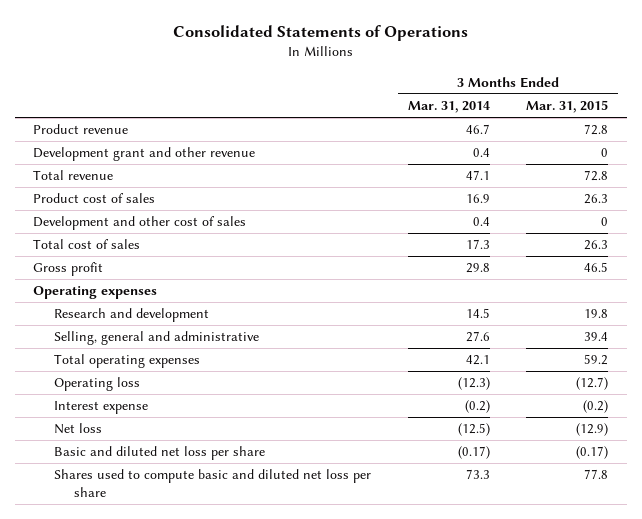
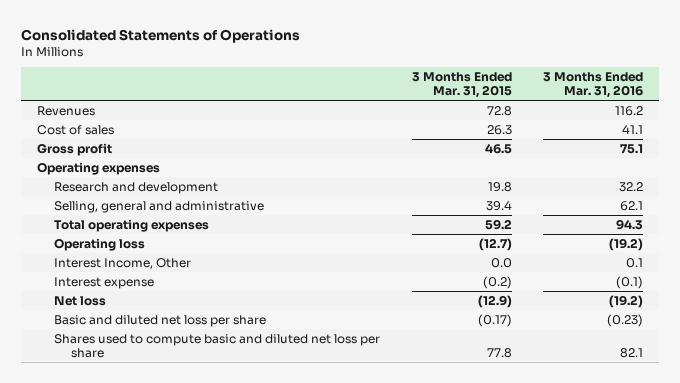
- | 3 Months Ended Mar. 31, 2014 | 3 Months Ended Mar. 31, 2015
+ | 3 Months Ended Mar. 31, 2015 | 3 Months Ended Mar. 31, 2016
- Product revenue | 46.7 | 72.8
- Development grant and other revenue | 0.4 | 0
- Total revenue | 47.1 | 72.8
- Product cost of sales | 16.9 | 26.3
- Development and other cost of sales | 0.4 | 0
- Total cost of sales | 17.3 | 26.3
+ Revenues | 72.8 | 116.2
+ Cost of sales | 26.3 | 41.1
+ Interest Income, Other | 0.0 | 0.1

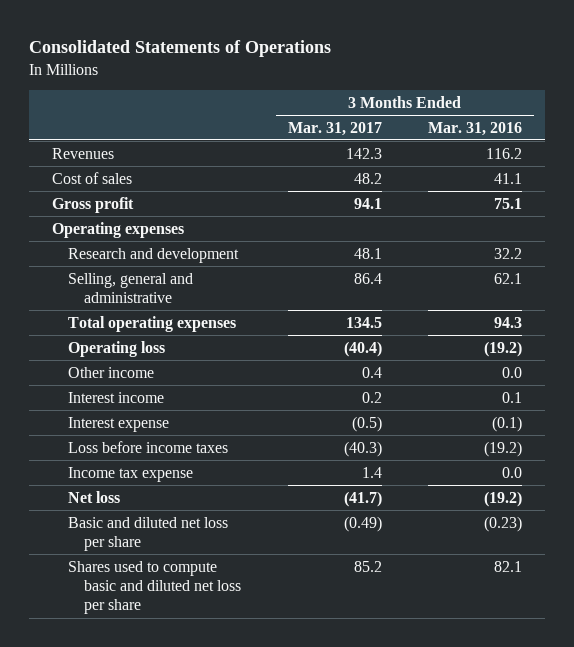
- | 3 Months Ended Mar. 31, 2015 | 3 Months Ended Mar. 31, 2016
+ | 3 Months Ended Mar. 31, 2017 | 3 Months Ended Mar. 31, 2016
- Interest Income, Other | 0.0 | 0.1
+ Other income | 0.4 | 0.0
+ Interest income | 0.2 | 0.1
+ Loss before income taxes | (40.3) | (19.2)
+ Income tax expense | 1.4 | 0.0

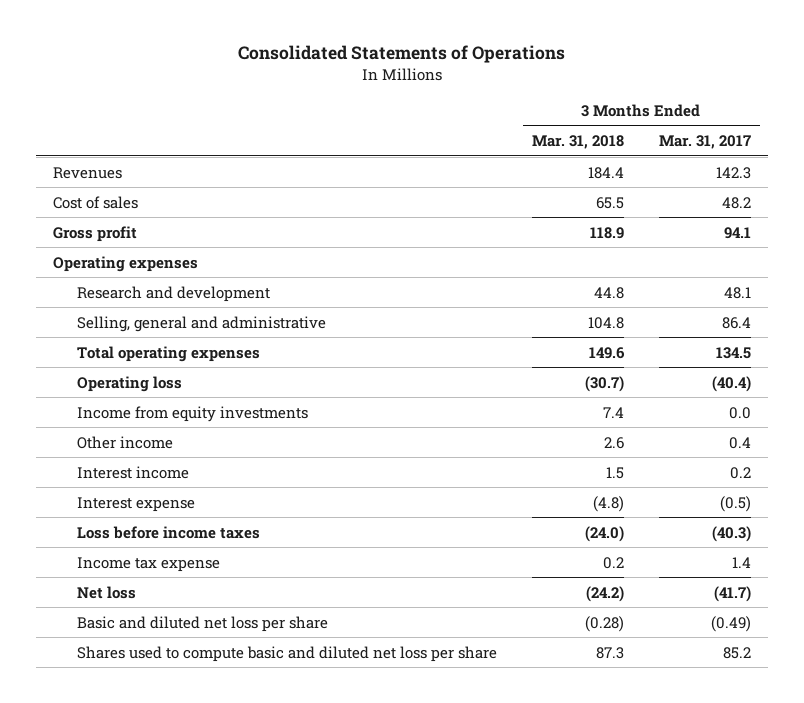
- | 3 Months Ended Mar. 31, 2017 | 3 Months Ended Mar. 31, 2016
+ | 3 Months Ended Mar. 31, 2018 | 3 Months Ended Mar. 31, 2017
+ Income from equity investments | 7.4 | 0.0

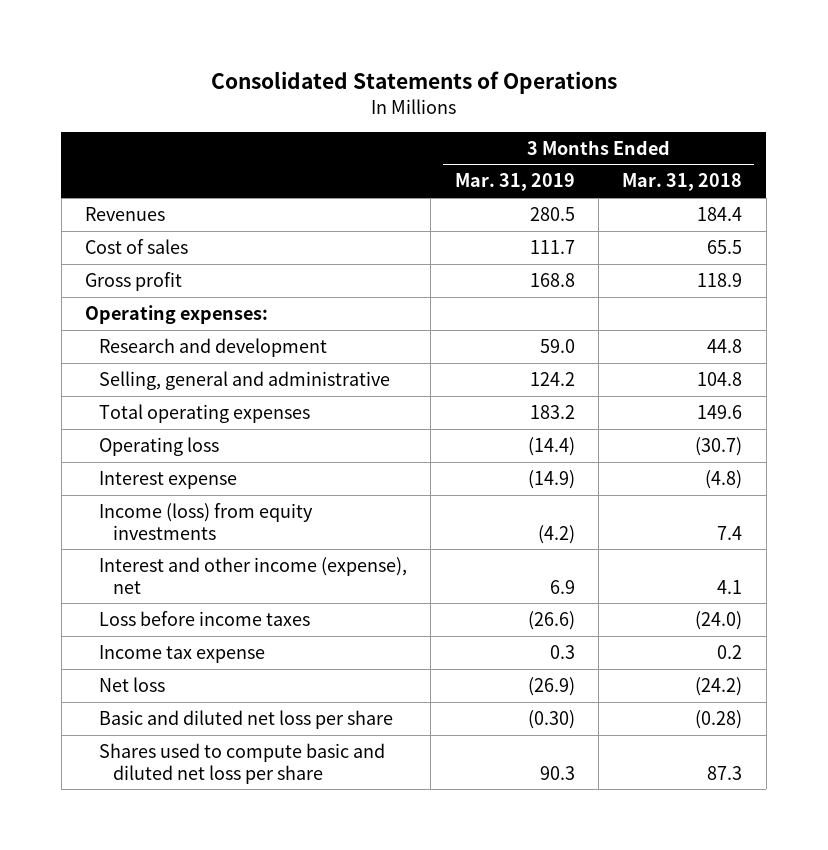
- | 3 Months Ended Mar. 31, 2018 | 3 Months Ended Mar. 31, 2017
+ | 3 Months Ended Mar. 31, 2019 | 3 Months Ended Mar. 31, 2018
- Operating expenses
+ Operating expenses:
- Income from equity investments | 7.4 | 0.0
- Other income | 2.6 | 0.4
- Interest income | 1.5 | 0.2
+ Income (loss) from equity investments | (4.2) | 7.4
+ Interest and other income (expense), net | 6.9 | 4.1

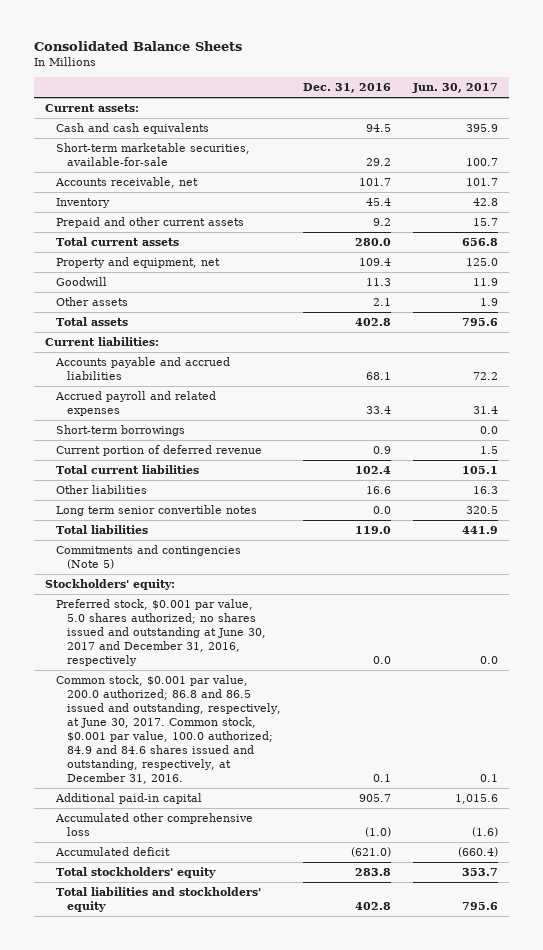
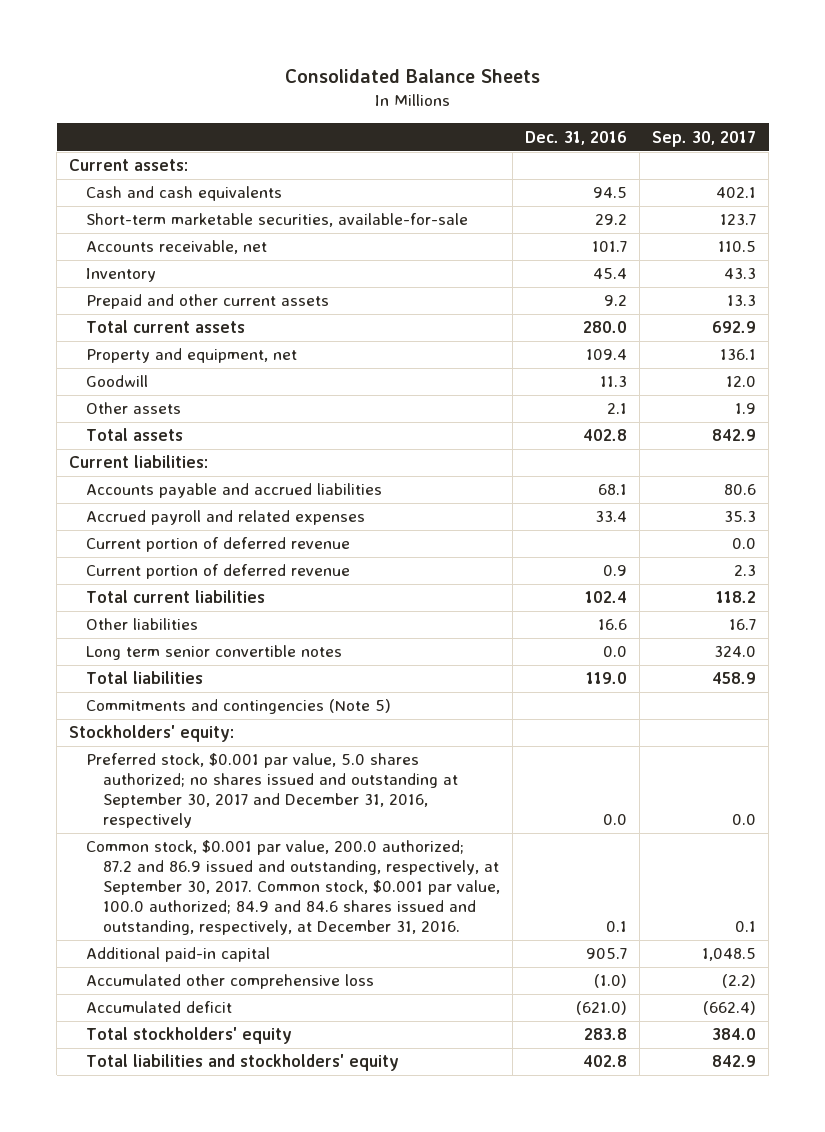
- | Dec. 31, 2016 | Jun. 30, 2017
+ | Dec. 31, 2016 | Sep. 30, 2017
- Short-term borrowings | | 0.0
+ Current portion of deferred revenue | | 0.0
- Preferred stock, $0.001 par value, 5.0 shares authorized; no shares issued and outstanding at June 30, 2017 and December 31, 2016, respectively | 0.0 | 0.0
- Common stock, $0.001 par value, 200.0 authorized; 86.8 and 86.5 issued and outstanding, respectively, at June 30, 2017. Common stock, $0.001 par value, 100.0 authorized; 84.9 and 84.6 shares issued and outstanding, respectively, at December 31, 2016. | 0.1 | 0.1
+ Preferred stock, $0.001 par value, 5.0 shares authorized; no shares issued and outstanding at September 30, 2017 and December 31, 2016, respectively | 0.0 | 0.0
+ Common stock, $0.001 par value, 200.0 authorized; 87.2 and 86.9 issued and outstanding, respectively, at September 30, 2017. Common stock, $0.001 par value, 100.0 authorized; 84.9 and 84.6 shares issued and outstanding, respectively, at December 31, 2016. | 0.1 | 0.1

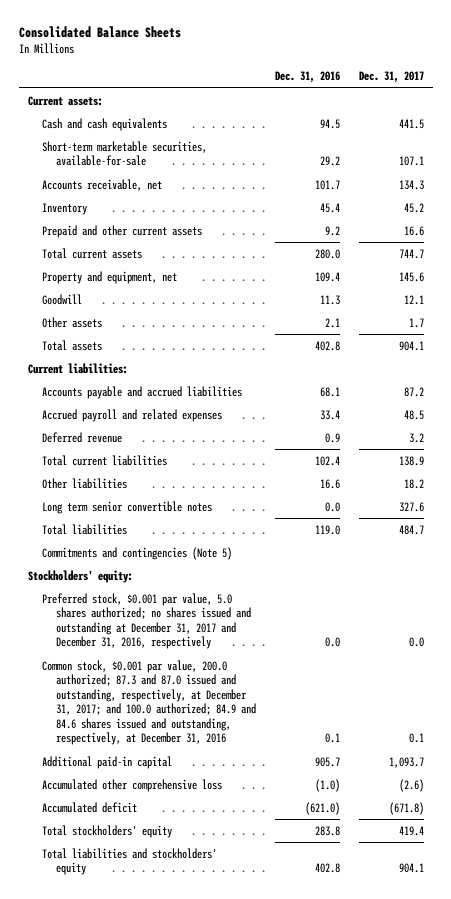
- | Dec. 31, 2016 | Sep. 30, 2017
+ | Dec. 31, 2016 | Dec. 31, 2017
- Current portion of deferred revenue | | 0.0
- Current portion of deferred revenue | 0.9 | 2.3
+ Deferred revenue | 0.9 | 3.2
- Preferred stock, $0.001 par value, 5.0 shares authorized; no shares issued and outstanding at September 30, 2017 and December 31, 2016, respectively | 0.0 | 0.0
- Common stock, $0.001 par value, 200.0 authorized; 87.2 and 86.9 issued and outstanding, respectively, at September 30, 2017. Common stock, $0.001 par value, 100.0 authorized; 84.9 and 84.6 shares issued and outstanding, respectively, at December 31, 2016. | 0.1 | 0.1
+ Preferred stock, $0.001 par value, 5.0 shares authorized; no shares issued and outstanding at December 31, 2017 and December 31, 2016, respectively | 0.0 | 0.0
+ Common stock, $0.001 par value, 200.0 authorized; 87.3 and 87.0 issued and outstanding, respectively, at December 31, 2017; and 100.0 authorized; 84.9 and 84.6 shares issued and outstanding, respectively, at December 31, 2016 | 0.1 | 0.1

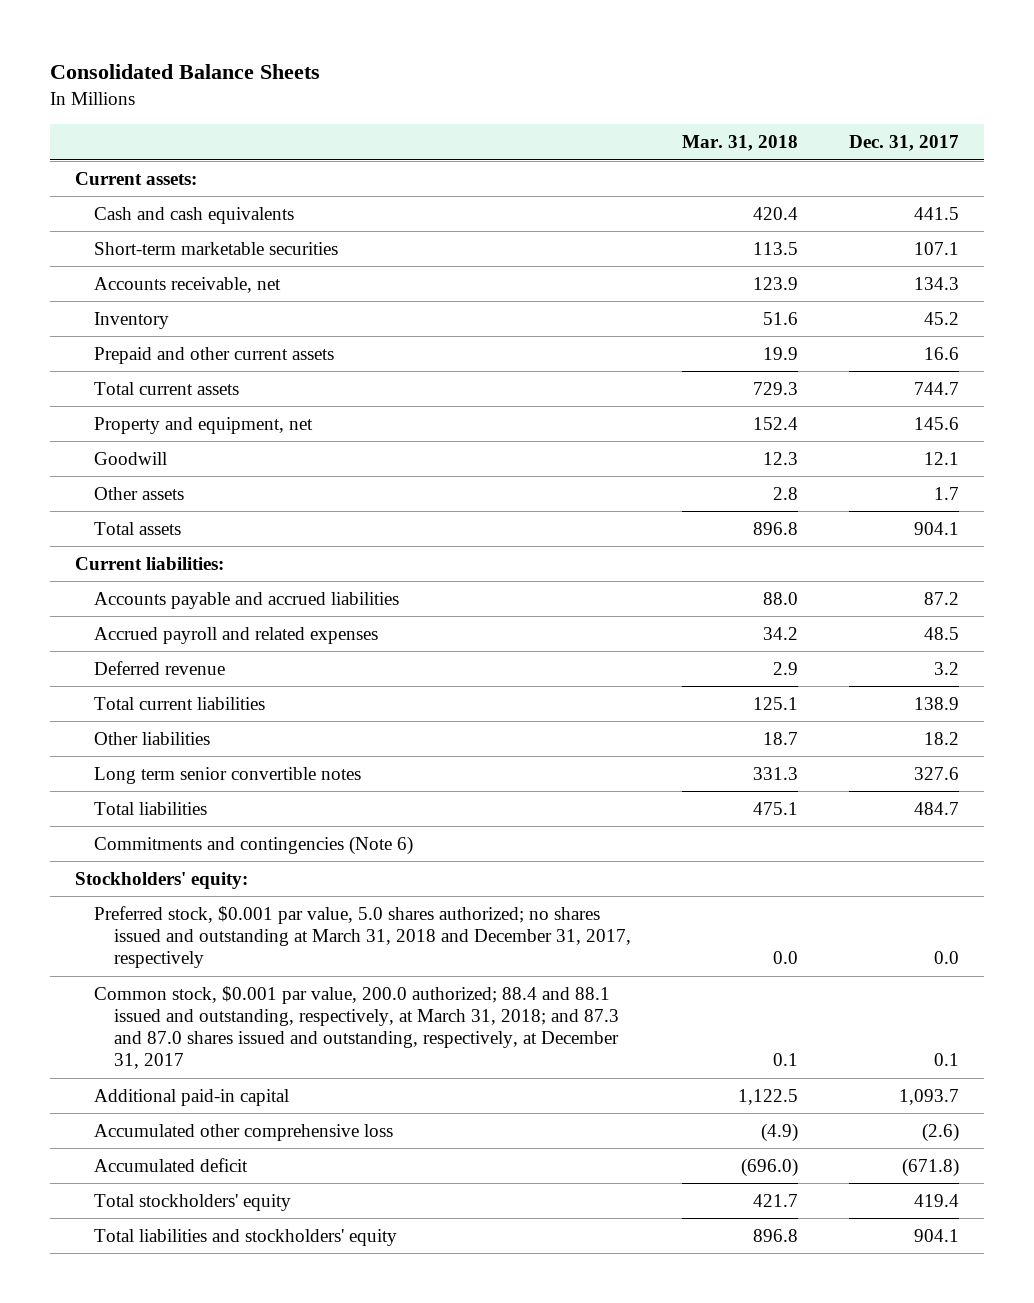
- | Dec. 31, 2016 | Dec. 31, 2017
+ | Mar. 31, 2018 | Dec. 31, 2017
- Short-term marketable securities, available-for-sale | 29.2 | 107.1
+ Short-term marketable securities | 113.5 | 107.1
- Commitments and contingencies (Note 5)
+ Commitments and contingencies (Note 6)
- Preferred stock, $0.001 par value, 5.0 shares authorized; no shares issued and outstanding at December 31, 2017 and December 31, 2016, respectively | 0.0 | 0.0
- Common stock, $0.001 par value, 200.0 authorized; 87.3 and 87.0 issued and outstanding, respectively, at December 31, 2017; and 100.0 authorized; 84.9 and 84.6 shares issued and outstanding, respectively, at December 31, 2016 | 0.1 | 0.1
+ Preferred stock, $0.001 par value, 5.0 shares authorized; no shares issued and outstanding at March 31, 2018 and December 31, 2017, respectively | 0.0 | 0.0
+ Common stock, $0.001 par value, 200.0 authorized; 88.4 and 88.1 issued and outstanding, respectively, at March 31, 2018; and 87.3 and 87.0 shares issued and outstanding, respectively, at December 31, 2017 | 0.1 | 0.1

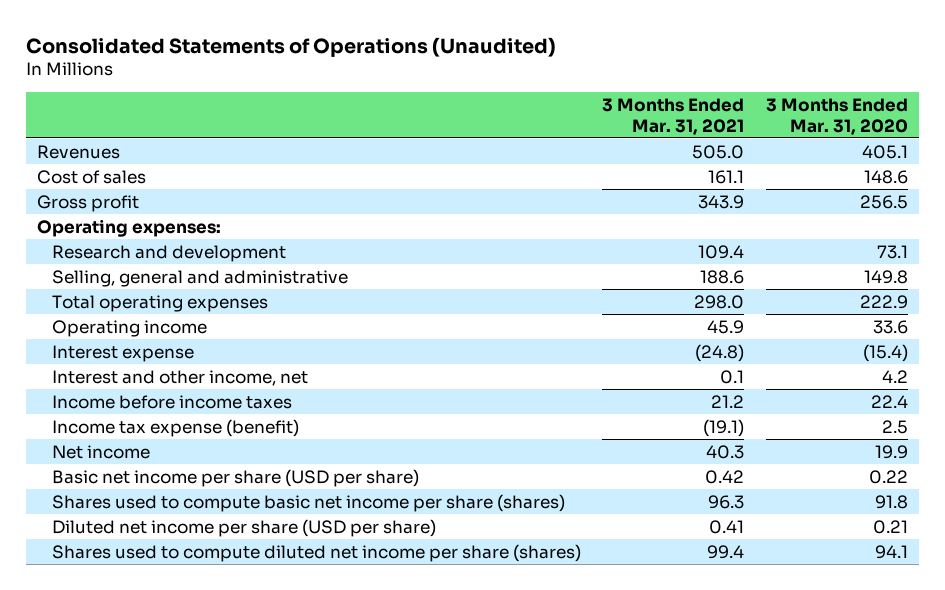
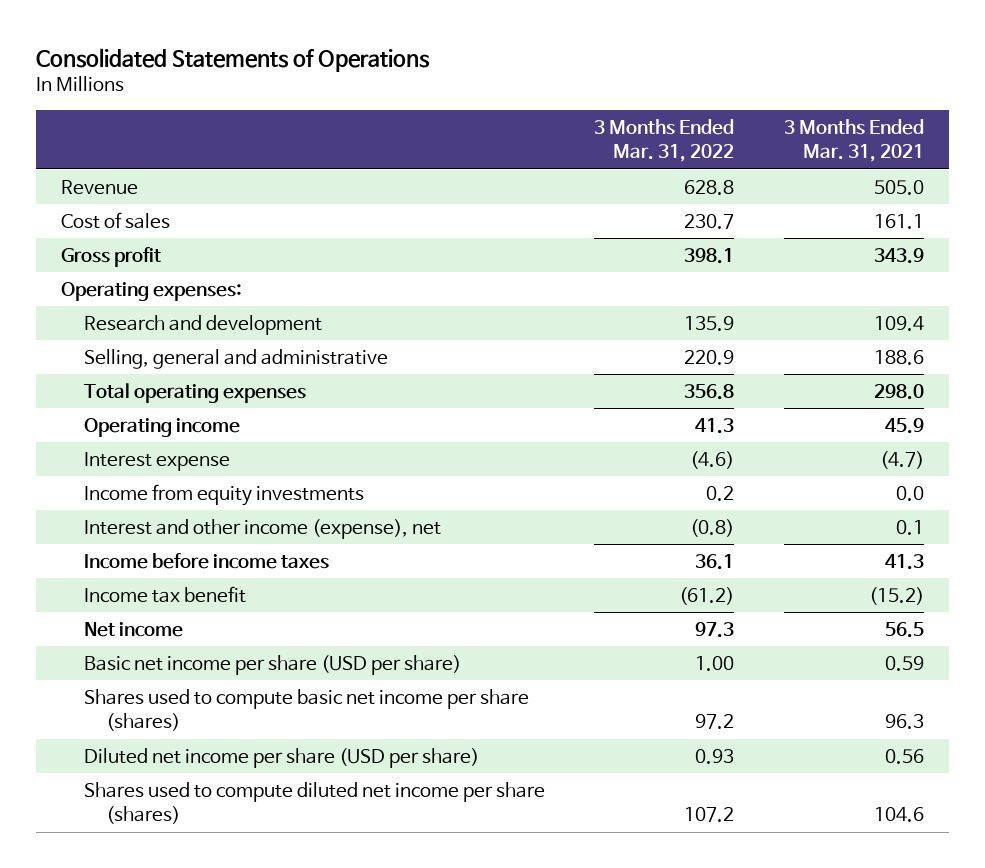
- Consolidated Statements of Operations (Unaudited)
+ Consolidated Statements of Operations
- | 3 Months Ended Mar. 31, 2021 | 3 Months Ended Mar. 31, 2020
+ | 3 Months Ended Mar. 31, 2022 | 3 Months Ended Mar. 31, 2021
- Revenues | 505.0 | 405.1
+ Revenue | 628.8 | 505.0
- Interest expense | (24.8) | (15.4)
- Interest and other income, net | 0.1 | 4.2
- Income before income taxes | 21.2 | 22.4
- Income tax expense (benefit) | (19.1) | 2.5
- Net income | 40.3 | 19.9
- Basic net income per share (USD per share) | 0.42 | 0.22
+ Interest expense | (4.6) | (4.7)
+ Income from equity investments | 0.2 | 0.0
+ Interest and other income (expense), net | (0.8) | 0.1
+ Income before income taxes | 36.1 | 41.3
+ Income tax benefit | (61.2) | (15.2)
+ Net income | 97.3 | 56.5
+ Basic net income per share (USD per share) | 1.00 | 0.59
- Diluted net income per share (USD per share) | 0.41 | 0.21
- Shares used to compute diluted net income per share (shares) | 99.4 | 94.1
+ Diluted net income per share (USD per share) | 0.93 | 0.56
+ Shares used to compute diluted net income per share (shares) | 107.2 | 104.6

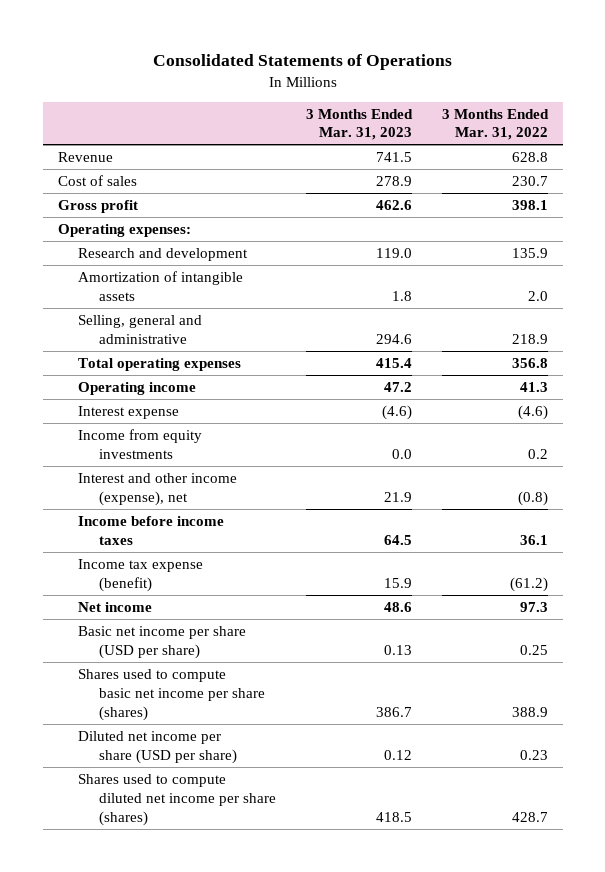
- | 3 Months Ended Mar. 31, 2022 | 3 Months Ended Mar. 31, 2021
+ | 3 Months Ended Mar. 31, 2023 | 3 Months Ended Mar. 31, 2022
- Selling, general and administrative | 220.9 | 188.6
+ Amortization of intangible assets | 1.8 | 2.0
+ Selling, general and administrative | 294.6 | 218.9
- Income tax benefit | (61.2) | (15.2)
+ Income tax expense (benefit) | 15.9 | (61.2)
- Basic net income per share (USD per share) | 1.00 | 0.59
- Shares used to compute basic net income per share (shares) | 97.2 | 96.3
- Diluted net income per share (USD per share) | 0.93 | 0.56
- Shares used to compute diluted net income per share (shares) | 107.2 | 104.6
+ Basic net income per share (USD per share) | 0.13 | 0.25
+ Shares used to compute basic net income per share (shares) | 386.7 | 388.9
+ Diluted net income per share (USD per share) | 0.12 | 0.23
+ Shares used to compute diluted net income per share (shares) | 418.5 | 428.7

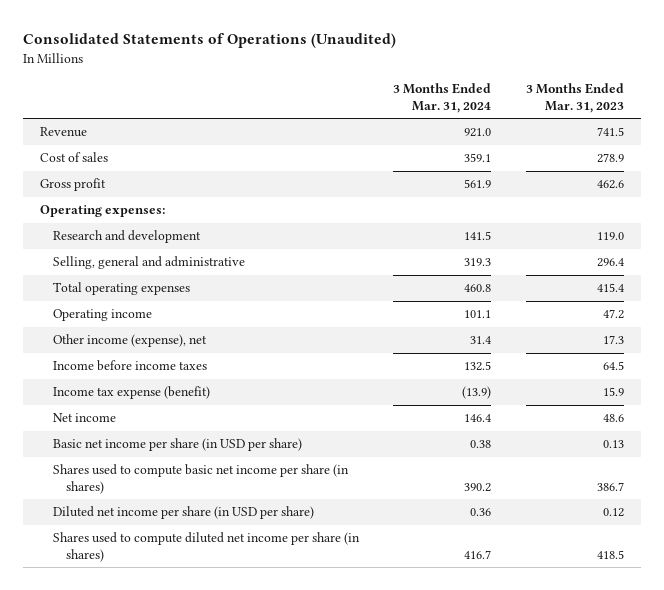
- Consolidated Statements of Operations
+ Consolidated Statements of Operations (Unaudited)
- | 3 Months Ended Mar. 31, 2023 | 3 Months Ended Mar. 31, 2022
+ | 3 Months Ended Mar. 31, 2024 | 3 Months Ended Mar. 31, 2023
- Amortization of intangible assets | 1.8 | 2.0
- Selling, general and administrative | 294.6 | 218.9
+ Selling, general and administrative | 319.3 | 296.4
- Interest expense | (4.6) | (4.6)
- Income from equity investments | 0.0 | 0.2
- Interest and other income (expense), net | 21.9 | (0.8)
+ Other income (expense), net | 31.4 | 17.3
- Basic net income per share (USD per share) | 0.13 | 0.25
- Shares used to compute basic net income per share (shares) | 386.7 | 388.9
- Diluted net income per share (USD per share) | 0.12 | 0.23
- Shares used to compute diluted net income per share (shares) | 418.5 | 428.7
+ Basic net income per share (in USD per share) | 0.38 | 0.13
+ Shares used to compute basic net income per share (in shares) | 390.2 | 386.7
+ Diluted net income per share (in USD per share) | 0.36 | 0.12
+ Shares used to compute diluted net income per share (in shares) | 416.7 | 418.5

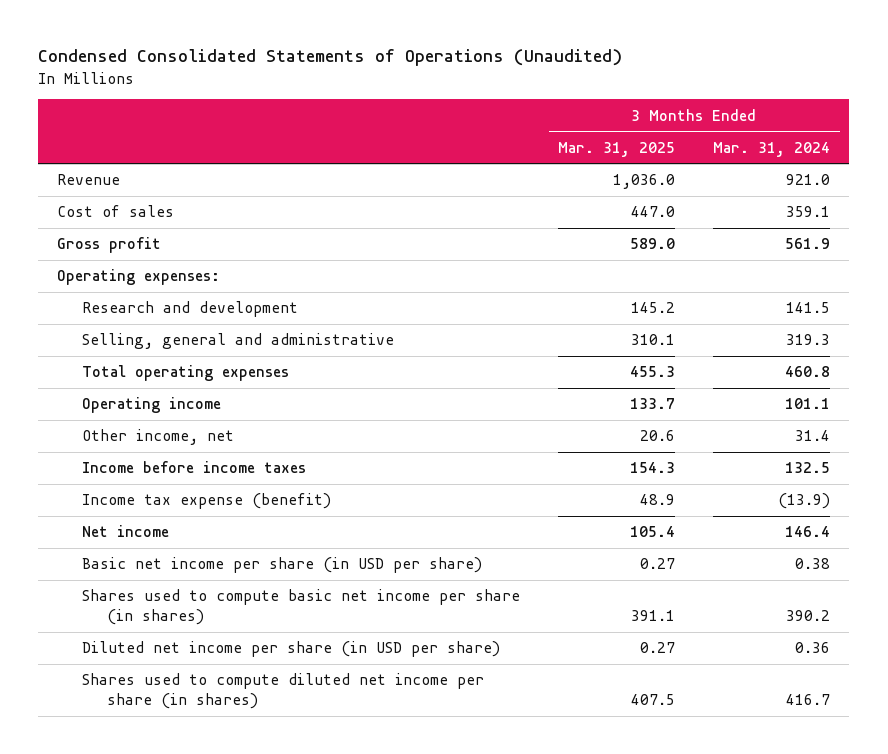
- Consolidated Statements of Operations (Unaudited)
+ Condensed Consolidated Statements of Operations (Unaudited)
- | 3 Months Ended Mar. 31, 2024 | 3 Months Ended Mar. 31, 2023
+ | 3 Months Ended Mar. 31, 2025 | 3 Months Ended Mar. 31, 2024
- Other income (expense), net | 31.4 | 17.3
+ Other income, net | 20.6 | 31.4

